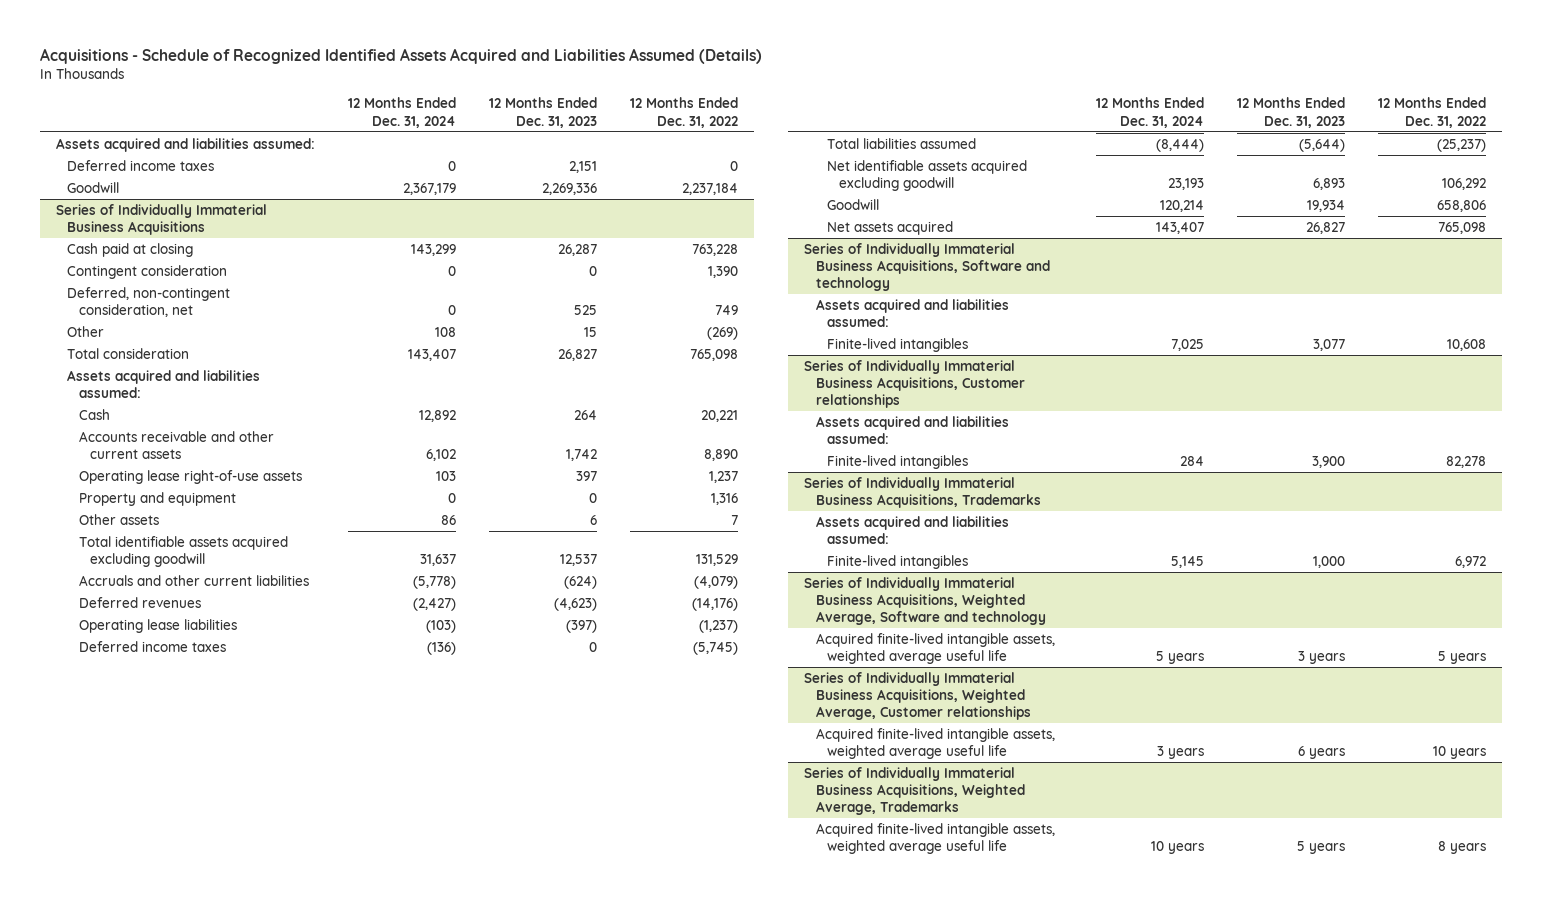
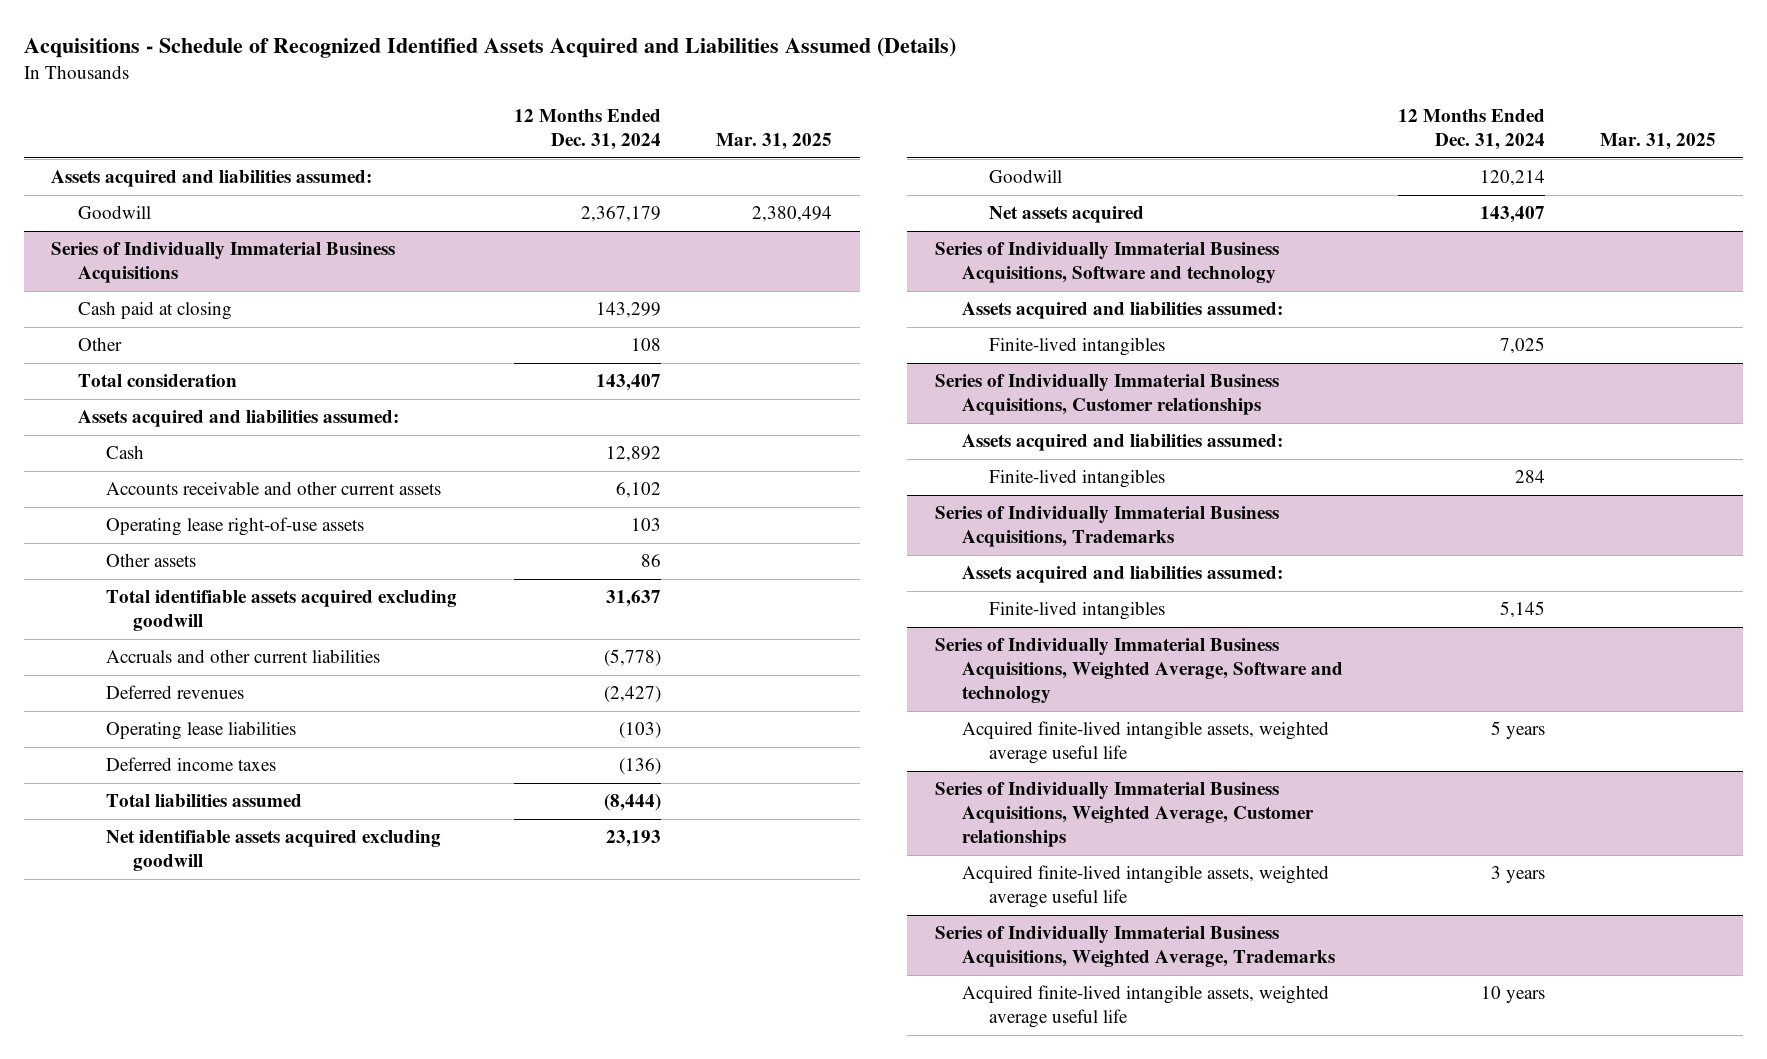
- | 12 Months Ended Dec. 31, 2024 | 12 Months Ended Dec. 31, 2023 | 12 Months Ended Dec. 31, 2022
+ | 12 Months Ended Dec. 31, 2024 | Mar. 31, 2025
- Deferred income taxes | 0 | 2,151 | 0
@ Series of Individually Immaterial Business Acquisitions
- Contingent consideration | 0 | 0 | 1,390
- Deferred, non-contingent consideration, net | 0 | 525 | 749
- Property and equipment | 0 | 0 | 1,316

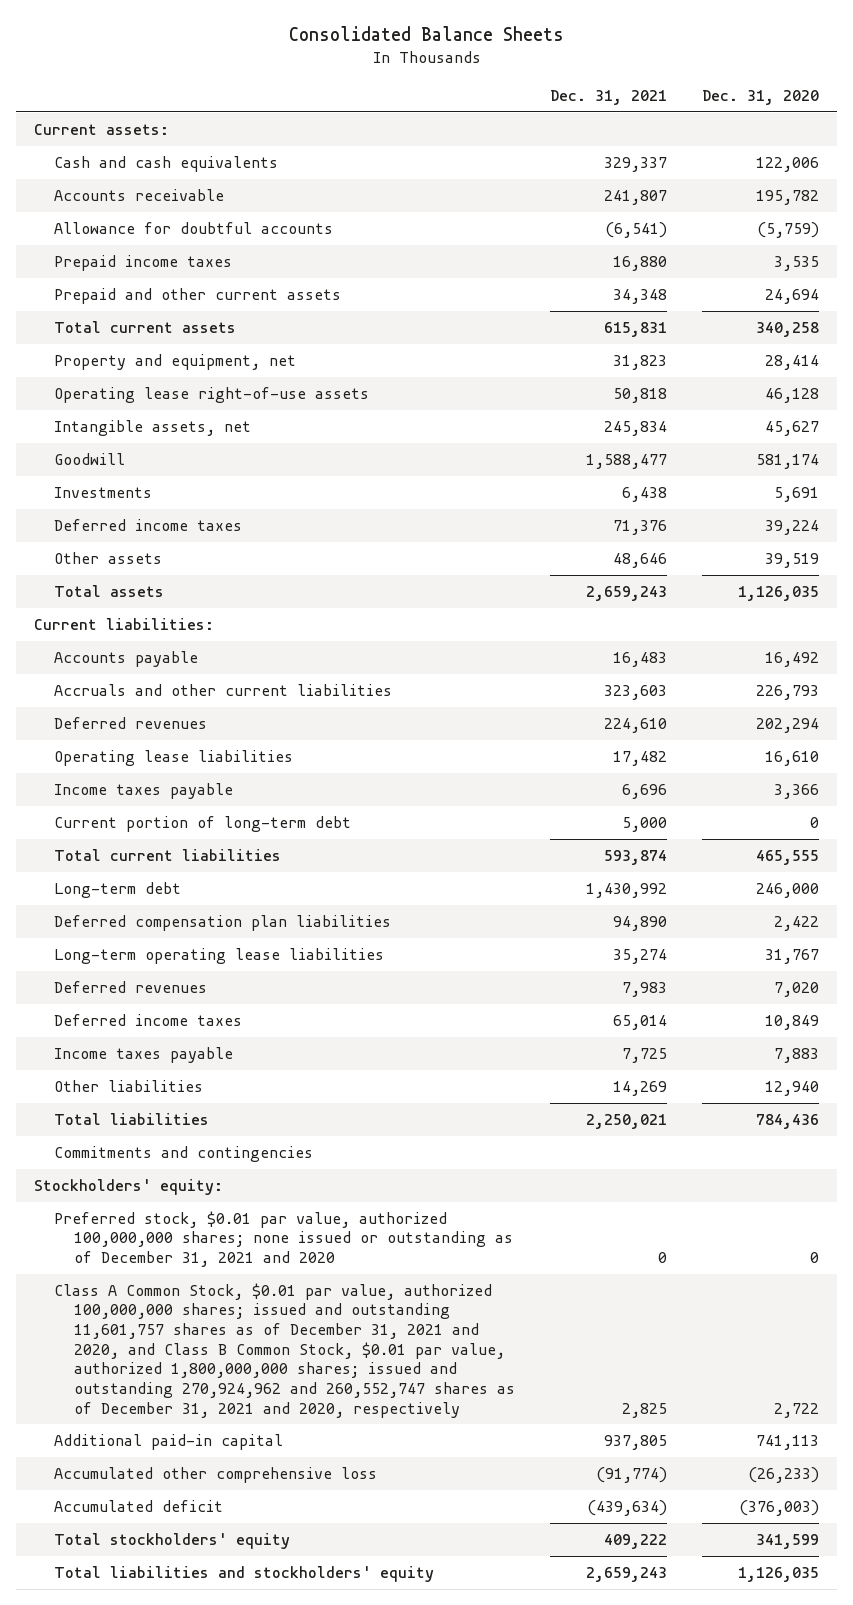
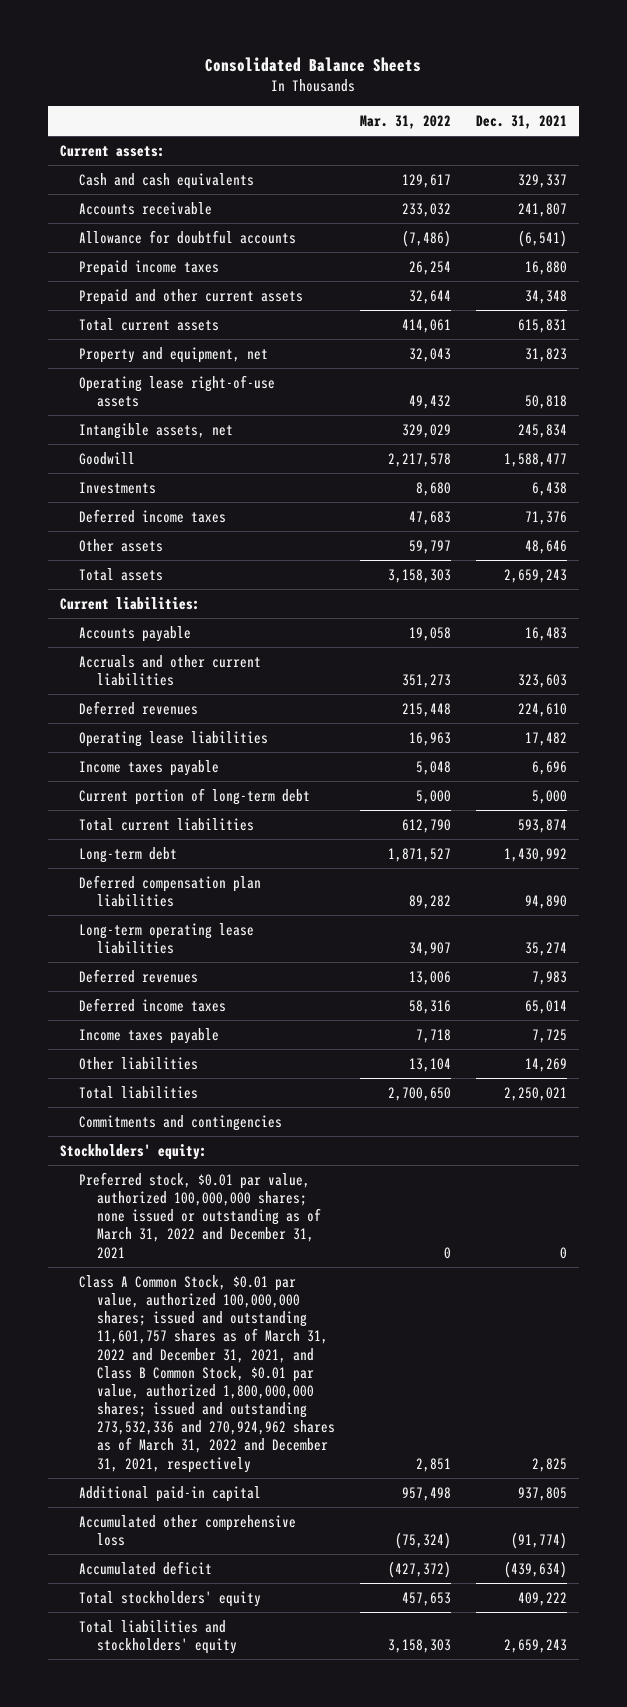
- | Dec. 31, 2021 | Dec. 31, 2020
+ | Mar. 31, 2022 | Dec. 31, 2021
- Preferred stock, $0.01 par value, authorized 100,000,000 shares; none issued or outstanding as of December 31, 2021 and 2020 | 0 | 0
- Class A Common Stock, $0.01 par value, authorized 100,000,000 shares; issued and outstanding 11,601,757 shares as of December 31, 2021 and 2020, and Class B Common Stock, $0.01 par value, authorized 1,800,000,000 shares; issued and outstanding 270,924,962 and 260,552,747 shares as of December 31, 2021 and 2020, respectively | 2,825 | 2,722
+ Preferred stock, $0.01 par value, authorized 100,000,000 shares; none issued or outstanding as of March 31, 2022 and December 31, 2021 | 0 | 0
+ Class A Common Stock, $0.01 par value, authorized 100,000,000 shares; issued and outstanding 11,601,757 shares as of March 31, 2022 and December 31, 2021, and Class B Common Stock, $0.01 par value, authorized 1,800,000,000 shares; issued and outstanding 273,532,336 and 270,924,962 shares as of March 31, 2022 and December 31, 2021, respectively | 2,851 | 2,825

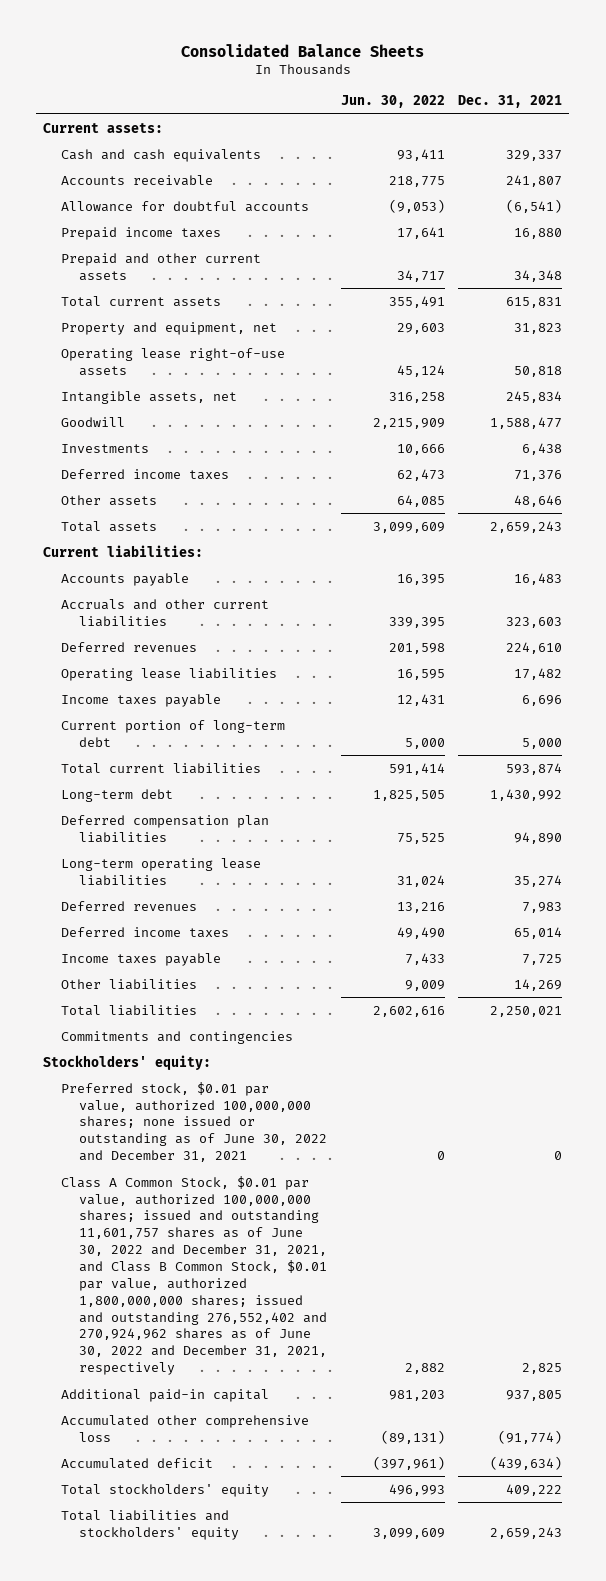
- | Mar. 31, 2022 | Dec. 31, 2021
+ | Jun. 30, 2022 | Dec. 31, 2021
- Preferred stock, $0.01 par value, authorized 100,000,000 shares; none issued or outstanding as of March 31, 2022 and December 31, 2021 | 0 | 0
- Class A Common Stock, $0.01 par value, authorized 100,000,000 shares; issued and outstanding 11,601,757 shares as of March 31, 2022 and December 31, 2021, and Class B Common Stock, $0.01 par value, authorized 1,800,000,000 shares; issued and outstanding 273,532,336 and 270,924,962 shares as of March 31, 2022 and December 31, 2021, respectively | 2,851 | 2,825
+ Preferred stock, $0.01 par value, authorized 100,000,000 shares; none issued or outstanding as of June 30, 2022 and December 31, 2021 | 0 | 0
+ Class A Common Stock, $0.01 par value, authorized 100,000,000 shares; issued and outstanding 11,601,757 shares as of June 30, 2022 and December 31, 2021, and Class B Common Stock, $0.01 par value, authorized 1,800,000,000 shares; issued and outstanding 276,552,402 and 270,924,962 shares as of June 30, 2022 and December 31, 2021, respectively | 2,882 | 2,825

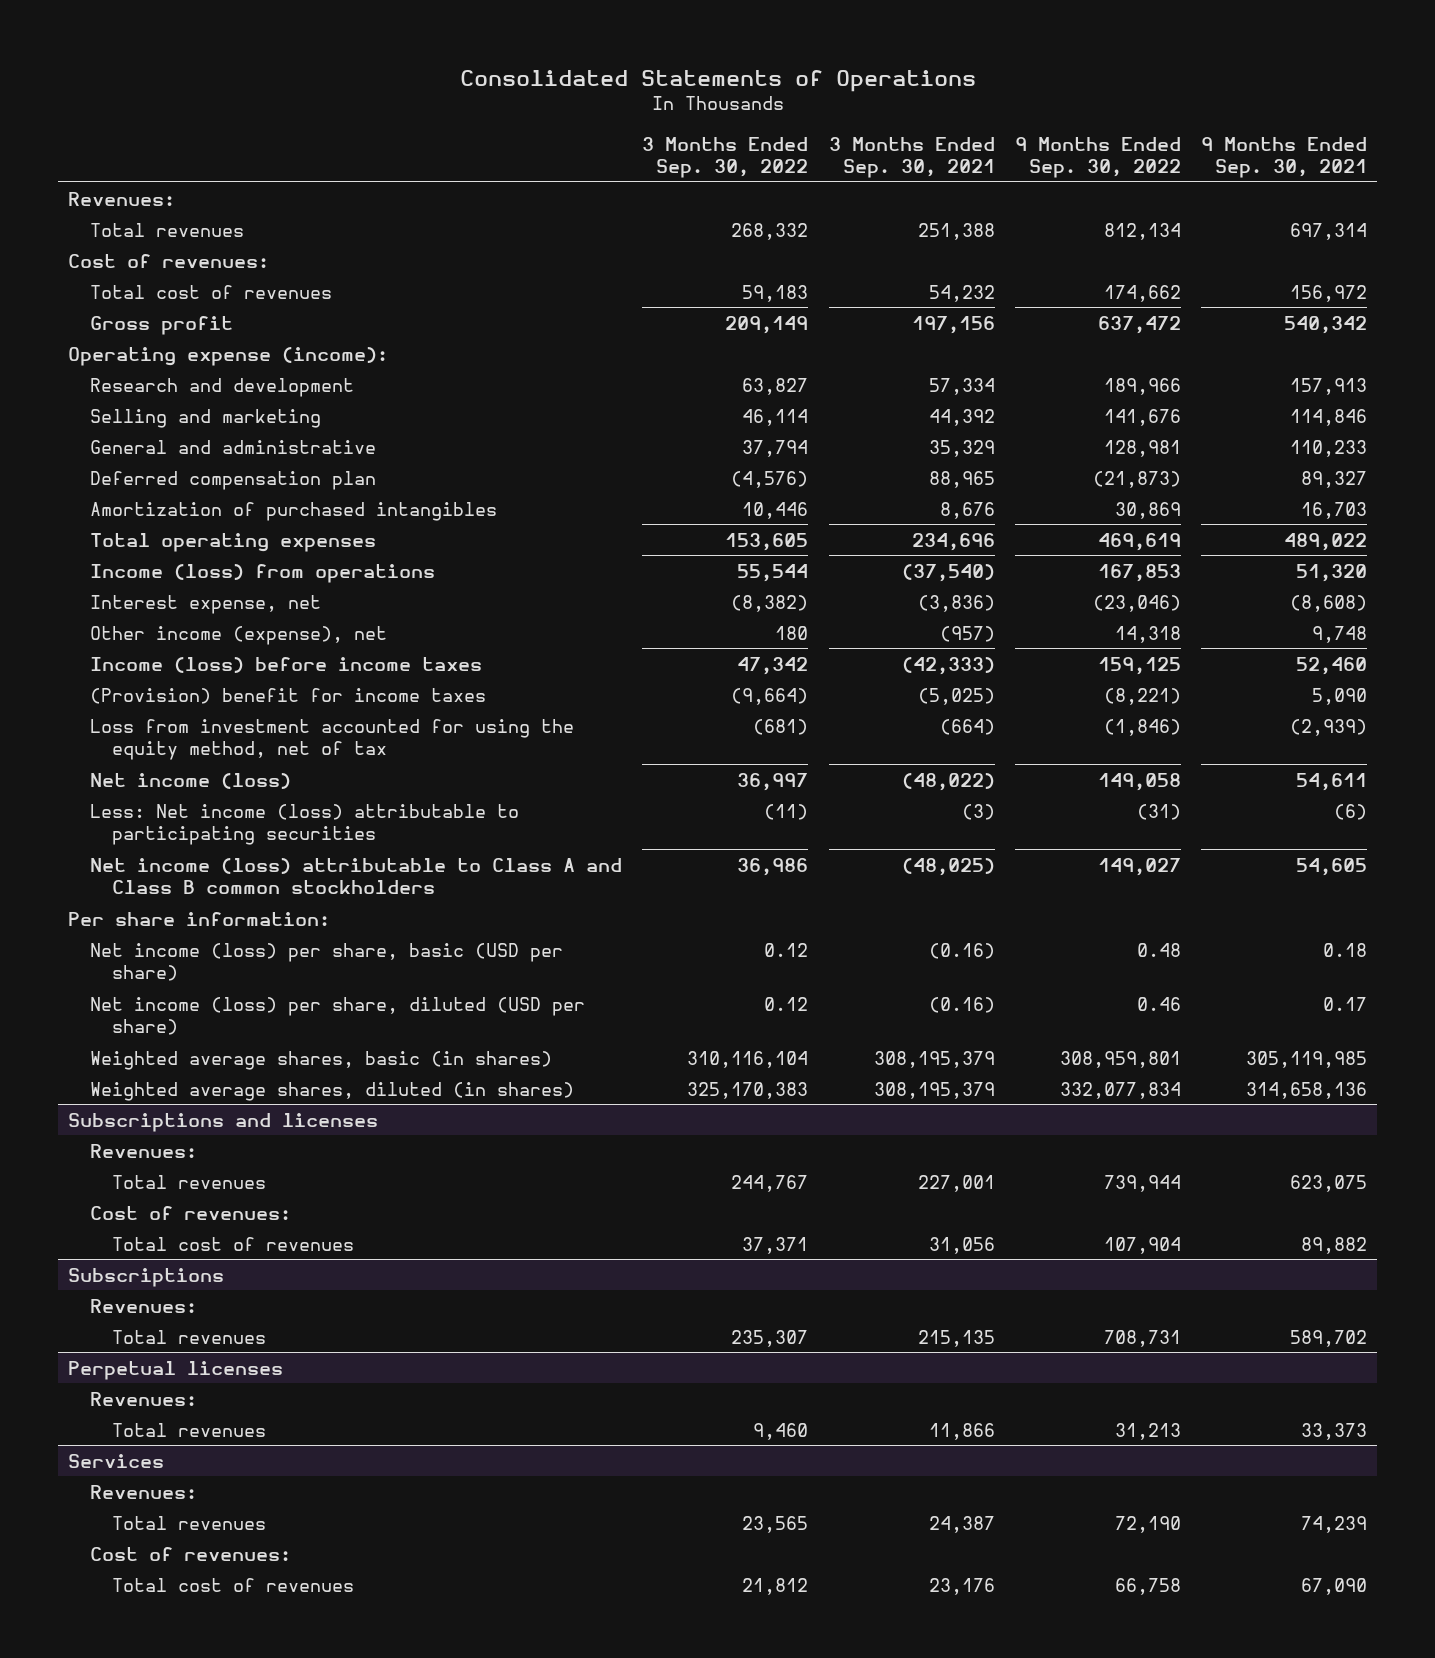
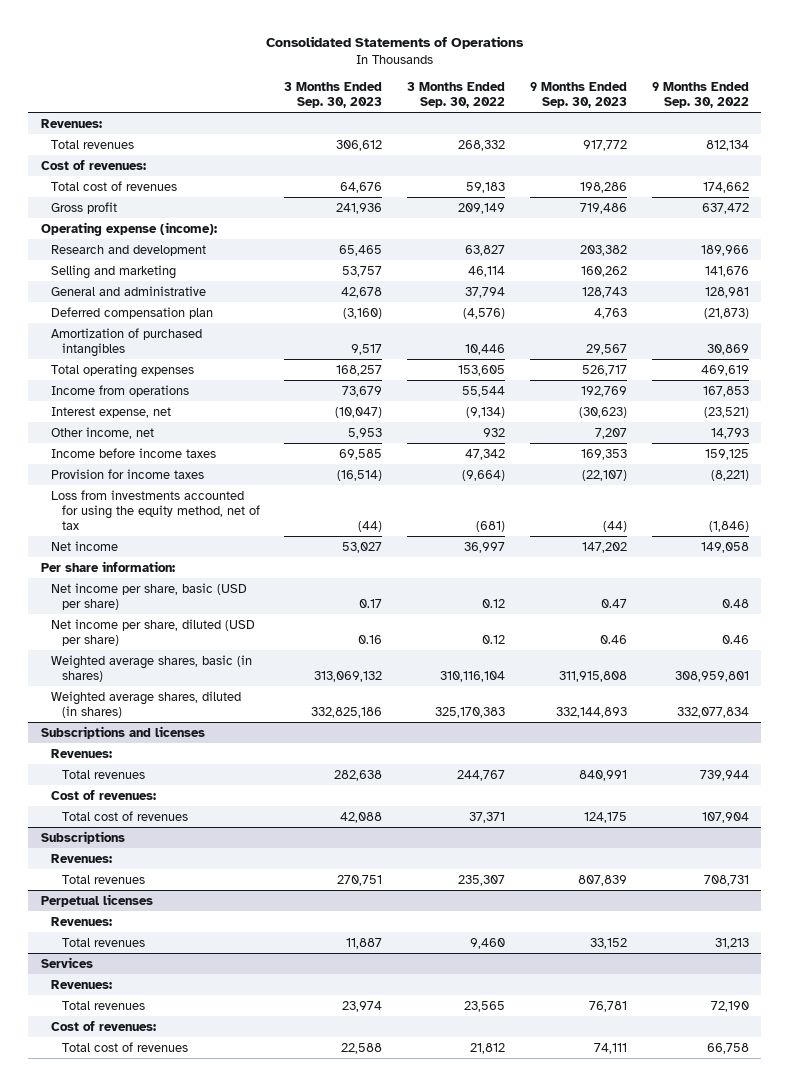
- | 3 Months Ended Sep. 30, 2022 | 3 Months Ended Sep. 30, 2021 | 9 Months Ended Sep. 30, 2022 | 9 Months Ended Sep. 30, 2021
+ | 3 Months Ended Sep. 30, 2023 | 3 Months Ended Sep. 30, 2022 | 9 Months Ended Sep. 30, 2023 | 9 Months Ended Sep. 30, 2022
- Income (loss) from operations | 55,544 | (37,540) | 167,853 | 51,320
- Interest expense, net | (8,382) | (3,836) | (23,046) | (8,608)
- Other income (expense), net | 180 | (957) | 14,318 | 9,748
- Income (loss) before income taxes | 47,342 | (42,333) | 159,125 | 52,460
- (Provision) benefit for income taxes | (9,664) | (5,025) | (8,221) | 5,090
- Loss from investment accounted for using the equity method, net of tax | (681) | (664) | (1,846) | (2,939)
- Net income (loss) | 36,997 | (48,022) | 149,058 | 54,611
- Less: Net income (loss) attributable to participating securities | (11) | (3) | (31) | (6)
- Net income (loss) attributable to Class A and Class B common stockholders | 36,986 | (48,025) | 149,027 | 54,605
+ Income from operations | 73,679 | 55,544 | 192,769 | 167,853
+ Interest expense, net | (10,047) | (9,134) | (30,623) | (23,521)
+ Other income, net | 5,953 | 932 | 7,207 | 14,793
+ Income before income taxes | 69,585 | 47,342 | 169,353 | 159,125
+ Provision for income taxes | (16,514) | (9,664) | (22,107) | (8,221)
+ Loss from investments accounted for using the equity method, net of tax | (44) | (681) | (44) | (1,846)
+ Net income | 53,027 | 36,997 | 147,202 | 149,058
- Net income (loss) per share, basic (USD per share) | 0.12 | (0.16) | 0.48 | 0.18
- Net income (loss) per share, diluted (USD per share) | 0.12 | (0.16) | 0.46 | 0.17
+ Net income per share, basic (USD per share) | 0.17 | 0.12 | 0.47 | 0.48
+ Net income per share, diluted (USD per share) | 0.16 | 0.12 | 0.46 | 0.46

